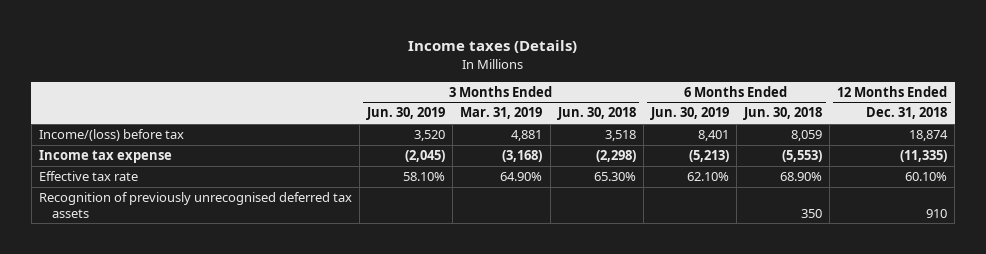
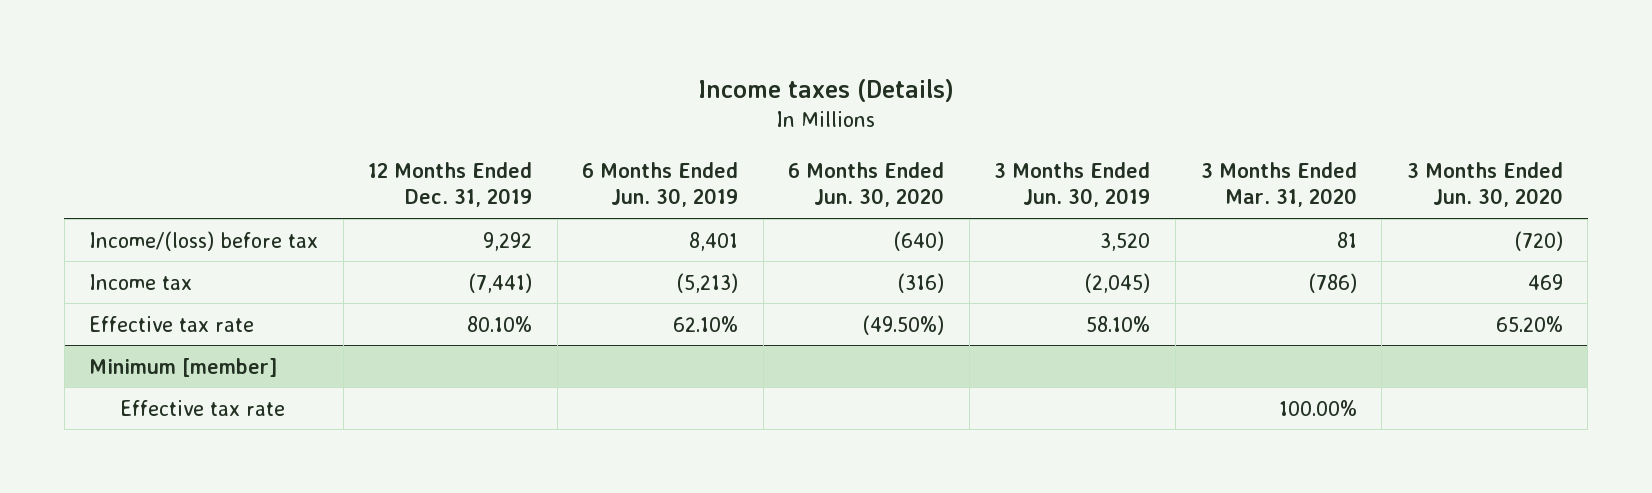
- | 3 Months Ended Jun. 30, 2019 | 3 Months Ended Mar. 31, 2019 | 3 Months Ended Jun. 30, 2018 | 6 Months Ended Jun. 30, 2019 | 6 Months Ended Jun. 30, 2018 | 12 Months Ended Dec. 31, 2018
+ | 12 Months Ended Dec. 31, 2019 | 6 Months Ended Jun. 30, 2019 | 6 Months Ended Jun. 30, 2020 | 3 Months Ended Jun. 30, 2019 | 3 Months Ended Mar. 31, 2020 | 3 Months Ended Jun. 30, 2020
- Income tax expense | (2,045) | (3,168) | (2,298) | (5,213) | (5,553) | (11,335)
+ Income tax | (7,441) | (5,213) | (316) | (2,045) | (786) | 469
- Recognition of previously unrecognised deferred tax assets | | | | | 350 | 910
+ Minimum [member]
+ Effective tax rate | | | | | 100.00% |

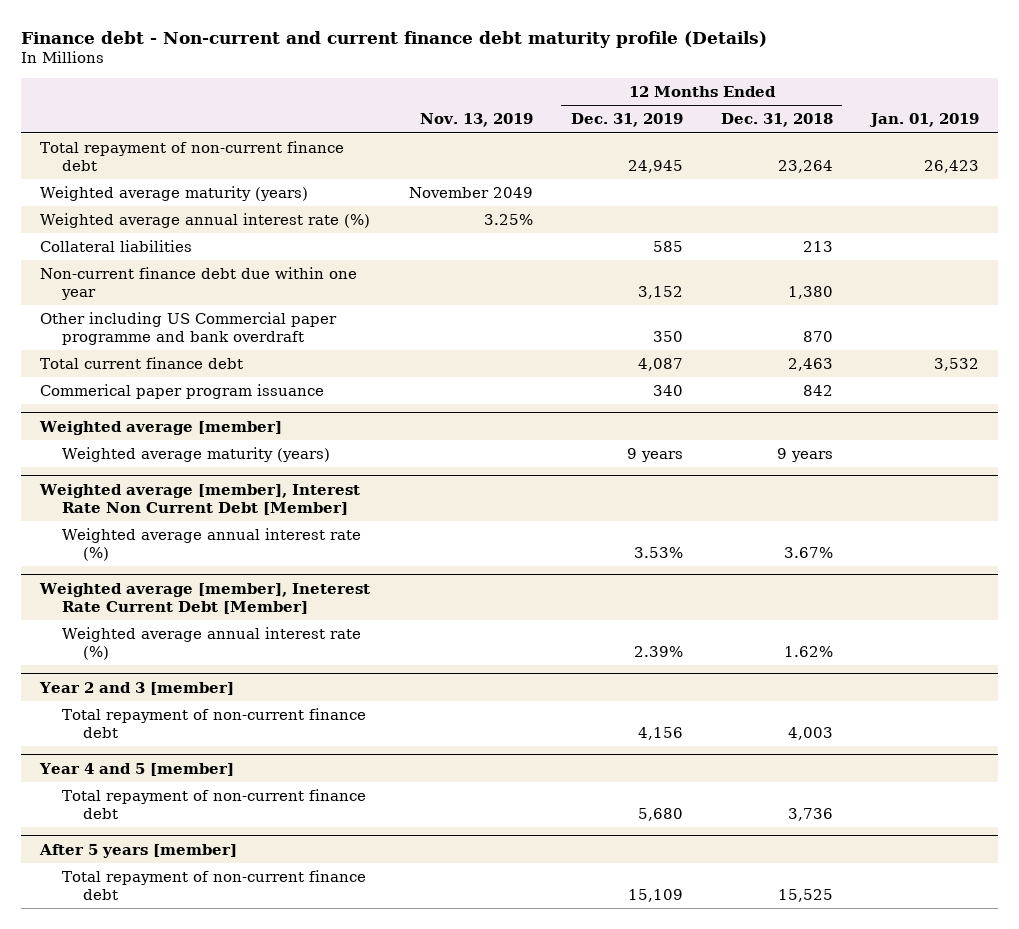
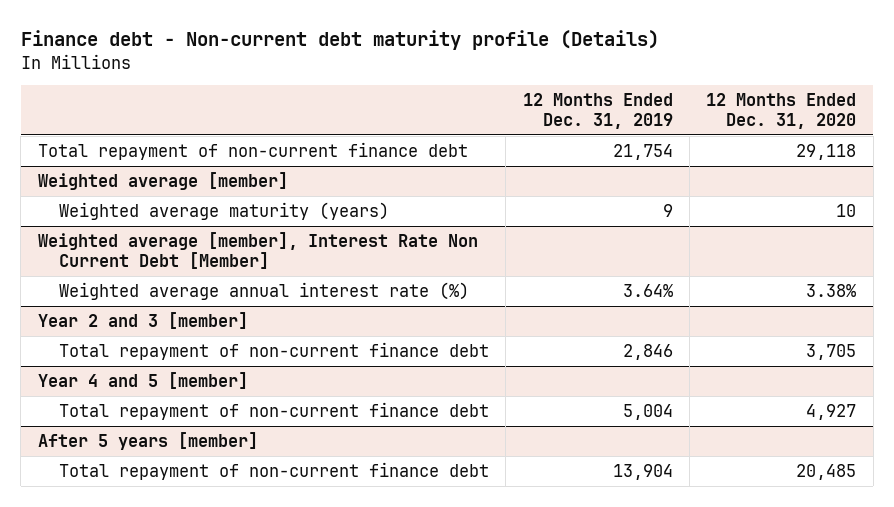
- Finance debt - Non-current and current finance debt maturity profile (Details)
+ Finance debt - Non-current debt maturity profile (Details)
- | Nov. 13, 2019 | 12 Months Ended Dec. 31, 2019 | 12 Months Ended Dec. 31, 2018 | Jan. 01, 2019
+ | 12 Months Ended Dec. 31, 2019 | 12 Months Ended Dec. 31, 2020
- Total repayment of non-current finance debt | | 24,945 | 23,264 | 26,423
- Weighted average maturity (years) | November 2049 | | |
- Weighted average annual interest rate (%) | 3.25% | | |
- Collateral liabilities | | 585 | 213 |
- Non-current finance debt due within one year | | 3,152 | 1,380 |
- Other including US Commercial paper programme and bank overdraft | | 350 | 870 |
- Total current finance debt | | 4,087 | 2,463 | 3,532
- Commerical paper program issuance | | 340 | 842 |
+ Total repayment of non-current finance debt | 21,754 | 29,118
@ Weighted average [member]
- Weighted average maturity (years) | | 9 years | 9 years |
+ Weighted average maturity (years) | 9 | 10
@ Weighted average [member], Interest Rate Non Current Debt [Member]
- Weighted average annual interest rate (%) | | 3.53% | 3.67% |
- Weighted average [member], Ineterest Rate Current Debt [Member]
- Weighted average annual interest rate (%) | | 2.39% | 1.62% |
@ Weighted average [member], Interest Rate Non Current Debt [Member]
+ Weighted average annual interest rate (%) | 3.64% | 3.38%
@ Year 2 and 3 [member]
- Total repayment of non-current finance debt | | 4,156 | 4,003 |
+ Total repayment of non-current finance debt | 2,846 | 3,705
@ Year 4 and 5 [member]
- Total repayment of non-current finance debt | | 5,680 | 3,736 |
+ Total repayment of non-current finance debt | 5,004 | 4,927
@ After 5 years [member]
- Total repayment of non-current finance debt | | 15,109 | 15,525 |
+ Total repayment of non-current finance debt | 13,904 | 20,485

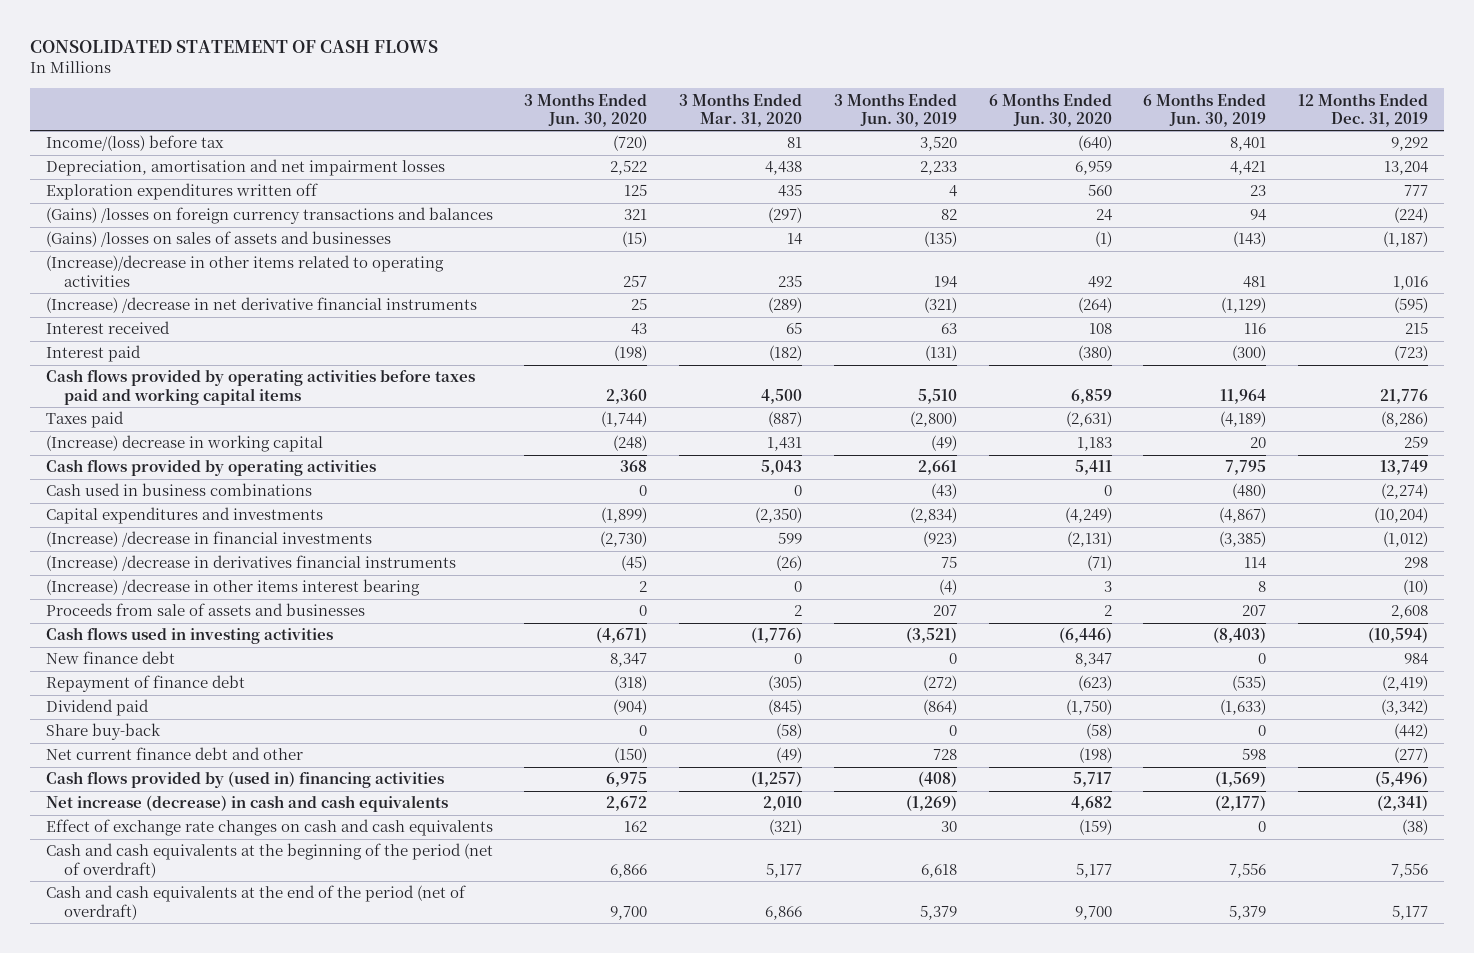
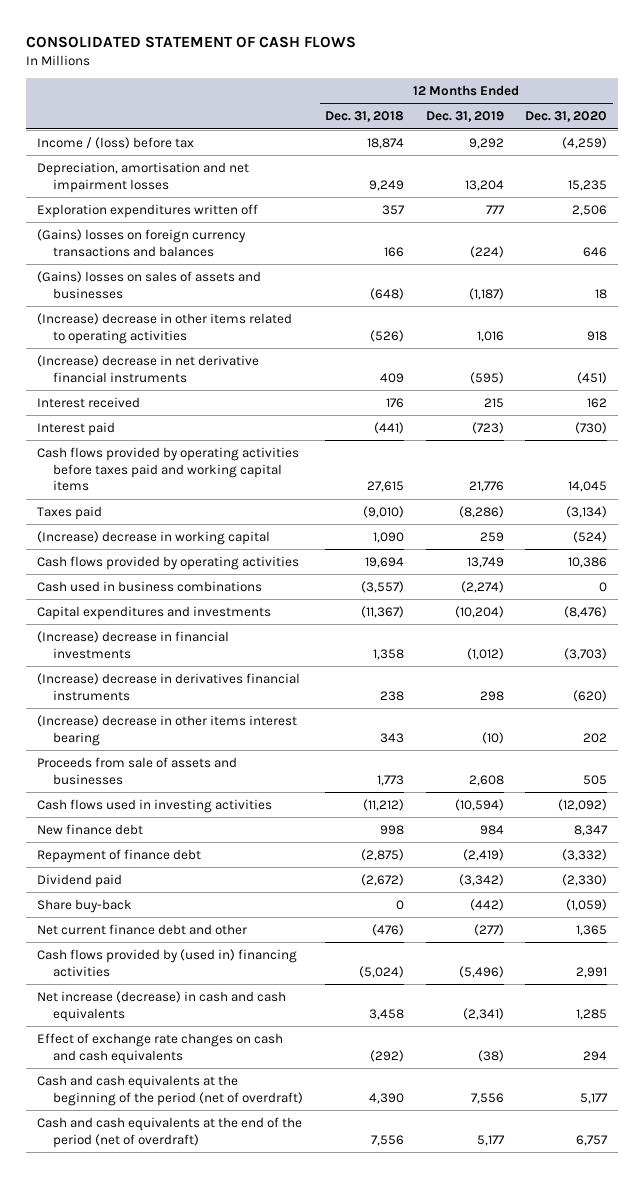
- | 3 Months Ended Jun. 30, 2020 | 3 Months Ended Mar. 31, 2020 | 3 Months Ended Jun. 30, 2019 | 6 Months Ended Jun. 30, 2020 | 6 Months Ended Jun. 30, 2019 | 12 Months Ended Dec. 31, 2019
+ | 12 Months Ended Dec. 31, 2018 | 12 Months Ended Dec. 31, 2019 | 12 Months Ended Dec. 31, 2020
- Income/(loss) before tax | (720) | 81 | 3,520 | (640) | 8,401 | 9,292
+ Income / (loss) before tax | 18,874 | 9,292 | (4,259)
- (Gains) /losses on foreign currency transactions and balances | 321 | (297) | 82 | 24 | 94 | (224)
- (Gains) /losses on sales of assets and businesses | (15) | 14 | (135) | (1) | (143) | (1,187)
- (Increase)/decrease in other items related to operating activities | 257 | 235 | 194 | 492 | 481 | 1,016
- (Increase) /decrease in net derivative financial instruments | 25 | (289) | (321) | (264) | (1,129) | (595)
+ (Gains) losses on foreign currency transactions and balances | 166 | (224) | 646
+ (Gains) losses on sales of assets and businesses | (648) | (1,187) | 18
+ (Increase) decrease in other items related to operating activities | (526) | 1,016 | 918
+ (Increase) decrease in net derivative financial instruments | 409 | (595) | (451)
- (Increase) /decrease in financial investments | (2,730) | 599 | (923) | (2,131) | (3,385) | (1,012)
- (Increase) /decrease in derivatives financial instruments | (45) | (26) | 75 | (71) | 114 | 298
- (Increase) /decrease in other items interest bearing | 2 | 0 | (4) | 3 | 8 | (10)
+ (Increase) decrease in financial investments | 1,358 | (1,012) | (3,703)
+ (Increase) decrease in derivatives financial instruments | 238 | 298 | (620)
+ (Increase) decrease in other items interest bearing | 343 | (10) | 202

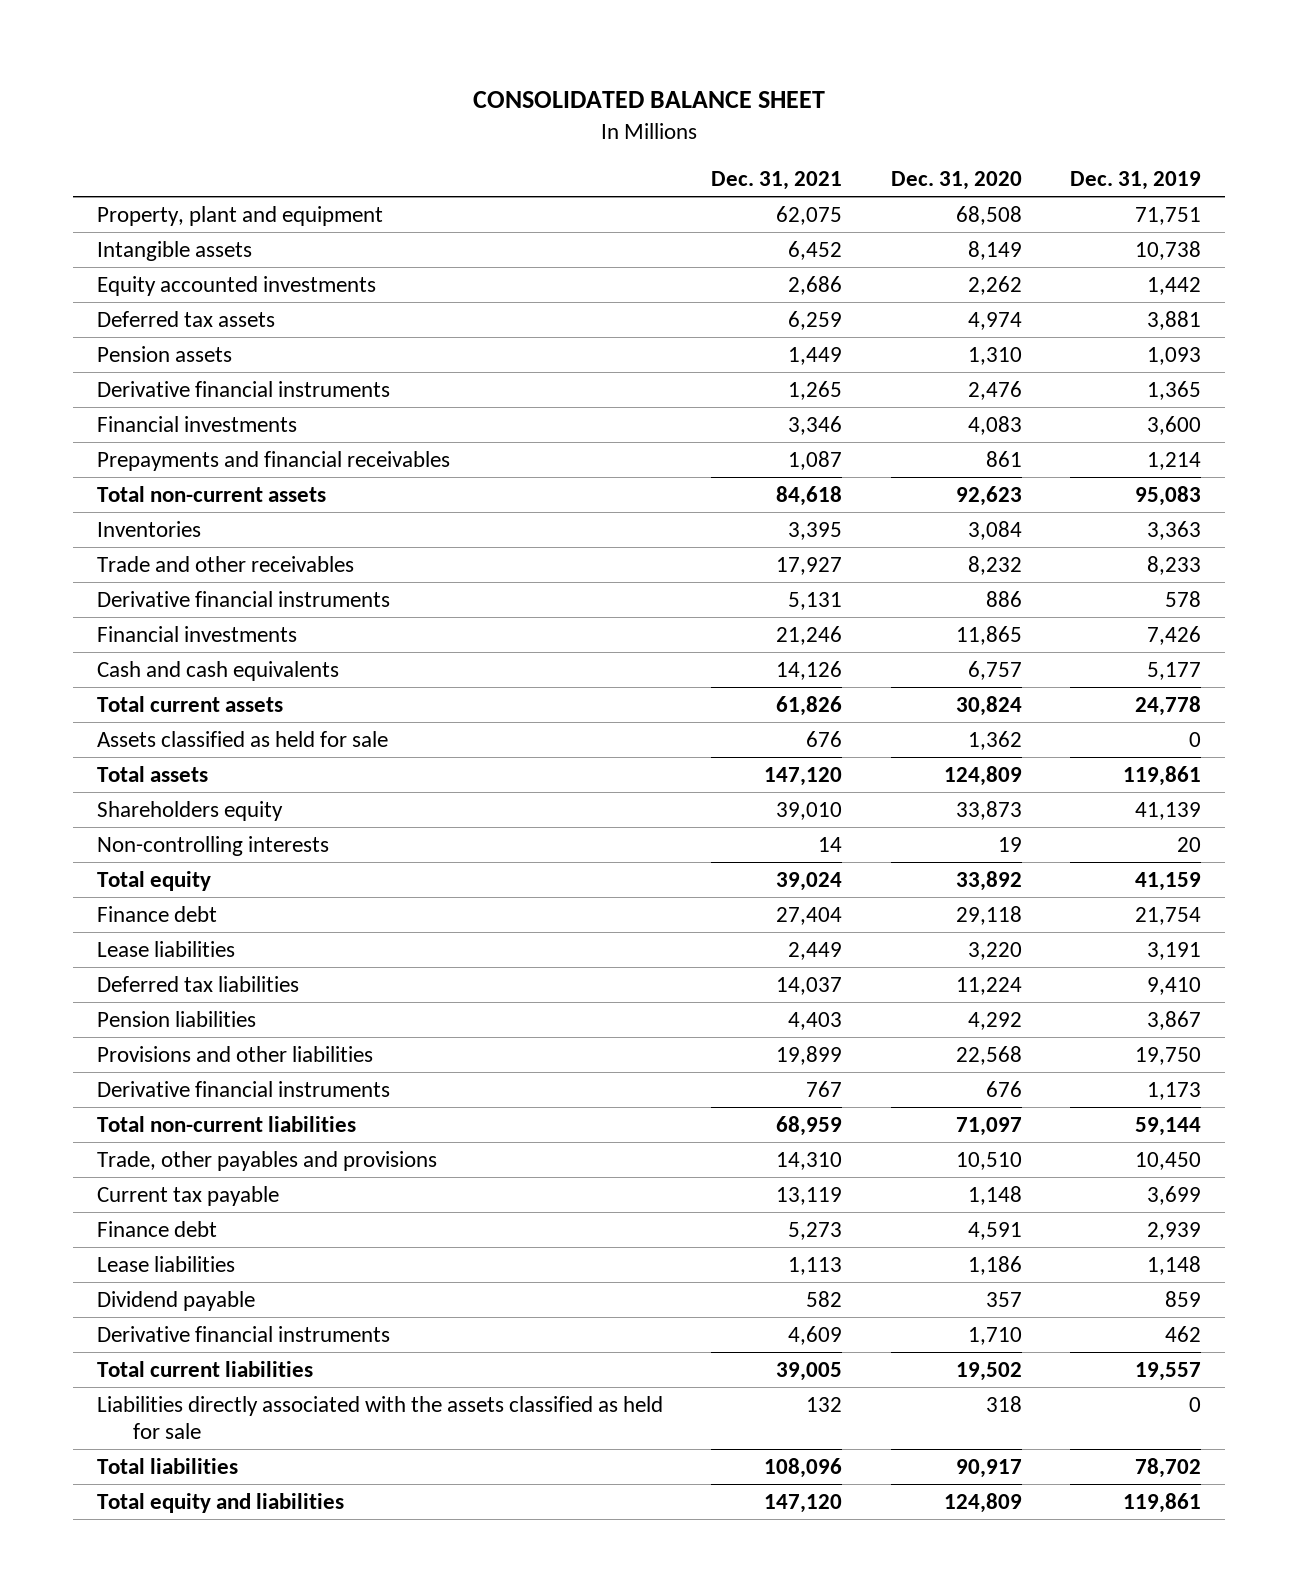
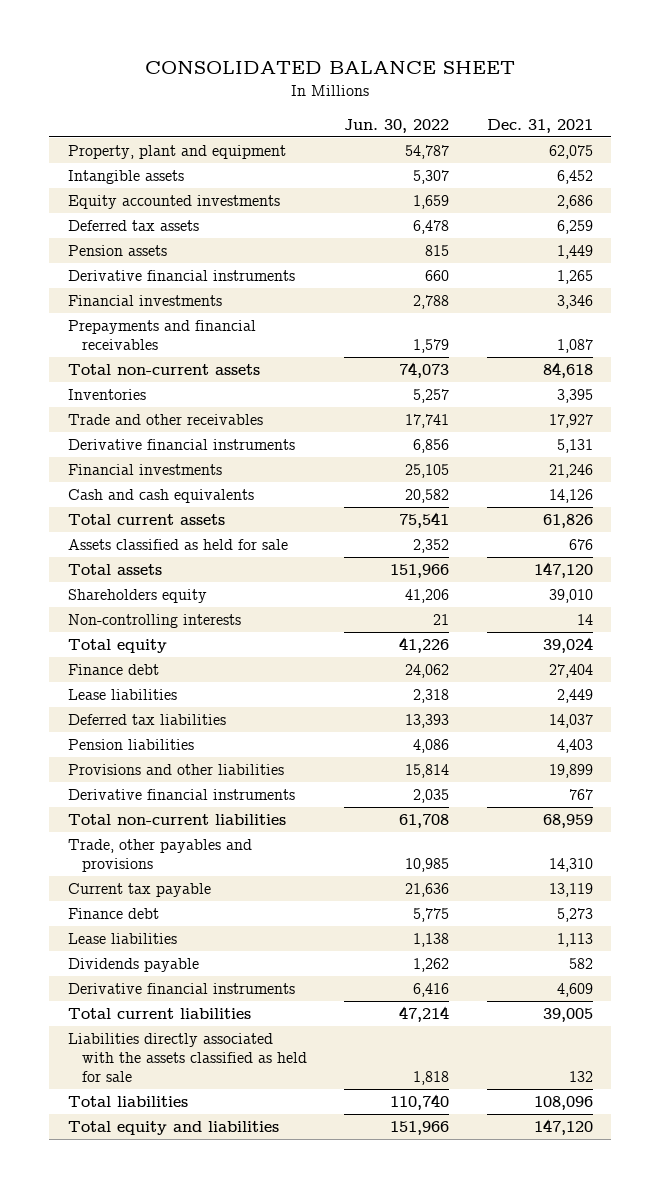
- | Dec. 31, 2021 | Dec. 31, 2020 | Dec. 31, 2019
+ | Jun. 30, 2022 | Dec. 31, 2021
- Dividend payable | 582 | 357 | 859
+ Dividends payable | 1,262 | 582

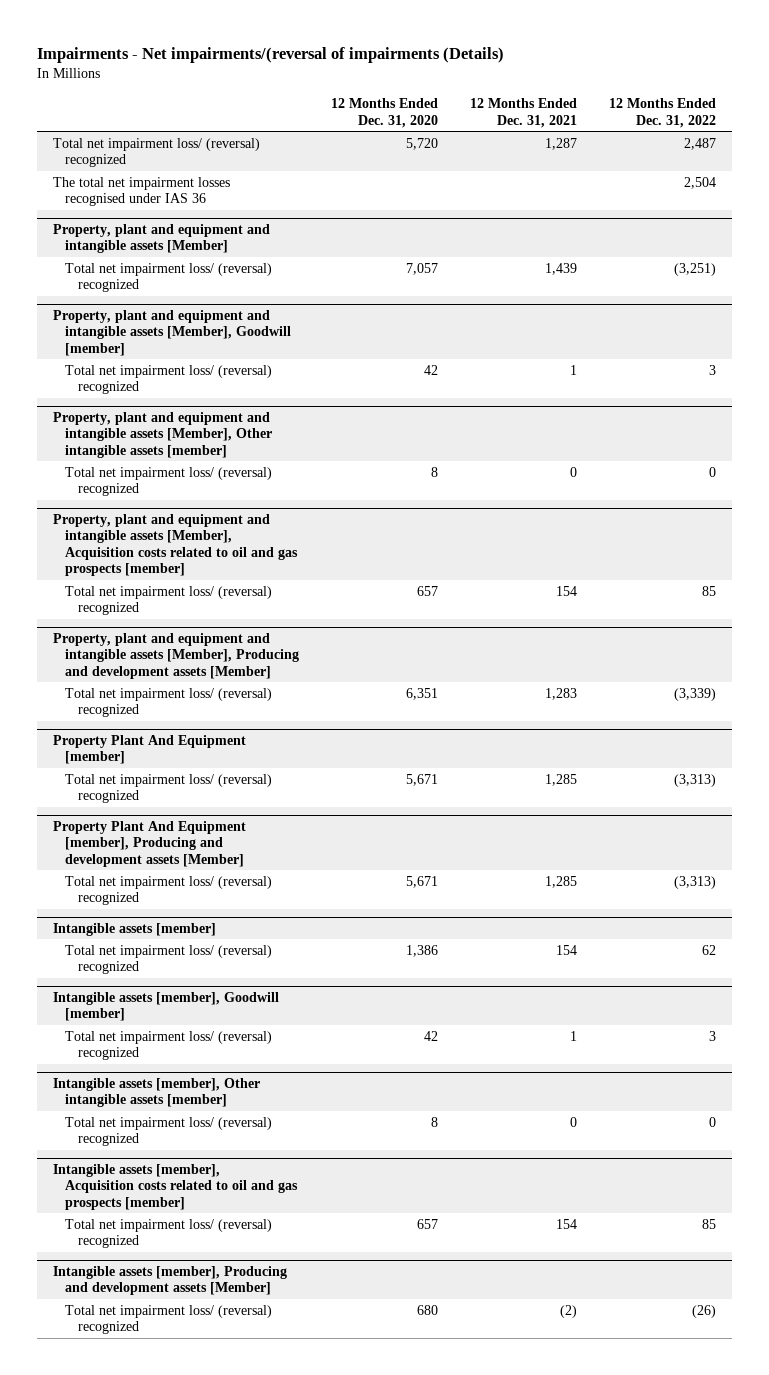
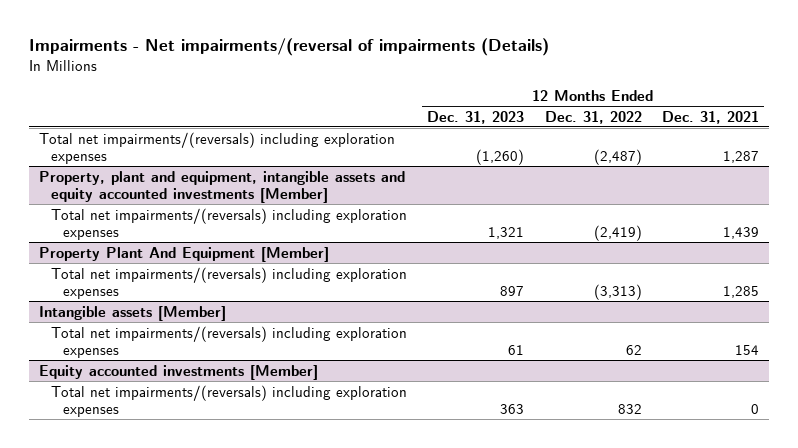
- | 12 Months Ended Dec. 31, 2020 | 12 Months Ended Dec. 31, 2021 | 12 Months Ended Dec. 31, 2022
+ | 12 Months Ended Dec. 31, 2023 | 12 Months Ended Dec. 31, 2022 | 12 Months Ended Dec. 31, 2021
- Total net impairment loss/ (reversal) recognized | 5,720 | 1,287 | 2,487
- The total net impairment losses recognised under IAS 36 | | | 2,504
- Property, plant and equipment and intangible assets [Member]
- Total net impairment loss/ (reversal) recognized | 7,057 | 1,439 | (3,251)
- Property, plant and equipment and intangible assets [Member], Goodwill [member]
- Total net impairment loss/ (reversal) recognized | 42 | 1 | 3
- Property, plant and equipment and intangible assets [Member], Other intangible assets [member]
- Total net impairment loss/ (reversal) recognized | 8 | 0 | 0
- Property, plant and equipment and intangible assets [Member], Acquisition costs related to oil and gas prospects [member]
- Total net impairment loss/ (reversal) recognized | 657 | 154 | 85
- Property, plant and equipment and intangible assets [Member], Producing and development assets [Member]
- Total net impairment loss/ (reversal) recognized | 6,351 | 1,283 | (3,339)
- Property Plant And Equipment [member]
- Total net impairment loss/ (reversal) recognized | 5,671 | 1,285 | (3,313)
- Property Plant And Equipment [member], Producing and development assets [Member]
- Total net impairment loss/ (reversal) recognized | 5,671 | 1,285 | (3,313)
- Intangible assets [member]
- Total net impairment loss/ (reversal) recognized | 1,386 | 154 | 62
- Intangible assets [member], Goodwill [member]
- Total net impairment loss/ (reversal) recognized | 42 | 1 | 3
- Intangible assets [member], Other intangible assets [member]
- Total net impairment loss/ (reversal) recognized | 8 | 0 | 0
- Intangible assets [member], Acquisition costs related to oil and gas prospects [member]
- Total net impairment loss/ (reversal) recognized | 657 | 154 | 85
- Intangible assets [member], Producing and development assets [Member]
- Total net impairment loss/ (reversal) recognized | 680 | (2) | (26)
+ Total net impairments/(reversals) including exploration expenses | (1,260) | (2,487) | 1,287
+ Property, plant and equipment, intangible assets and equity accounted investments [Member]
+ Total net impairments/(reversals) including exploration expenses | 1,321 | (2,419) | 1,439
+ Property Plant And Equipment [Member]
+ Total net impairments/(reversals) including exploration expenses | 897 | (3,313) | 1,285
+ Intangible assets [Member]
+ Total net impairments/(reversals) including exploration expenses | 61 | 62 | 154
+ Equity accounted investments [Member]
+ Total net impairments/(reversals) including exploration expenses | 363 | 832 | 0

